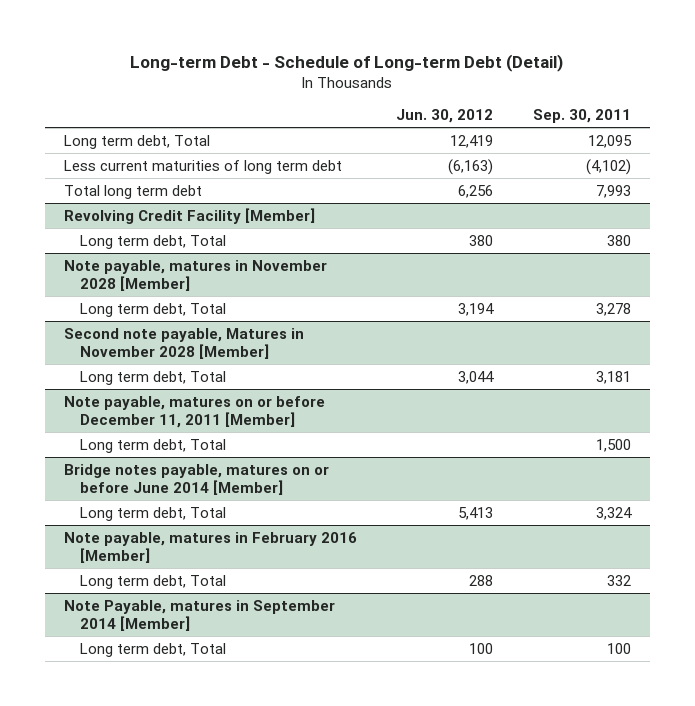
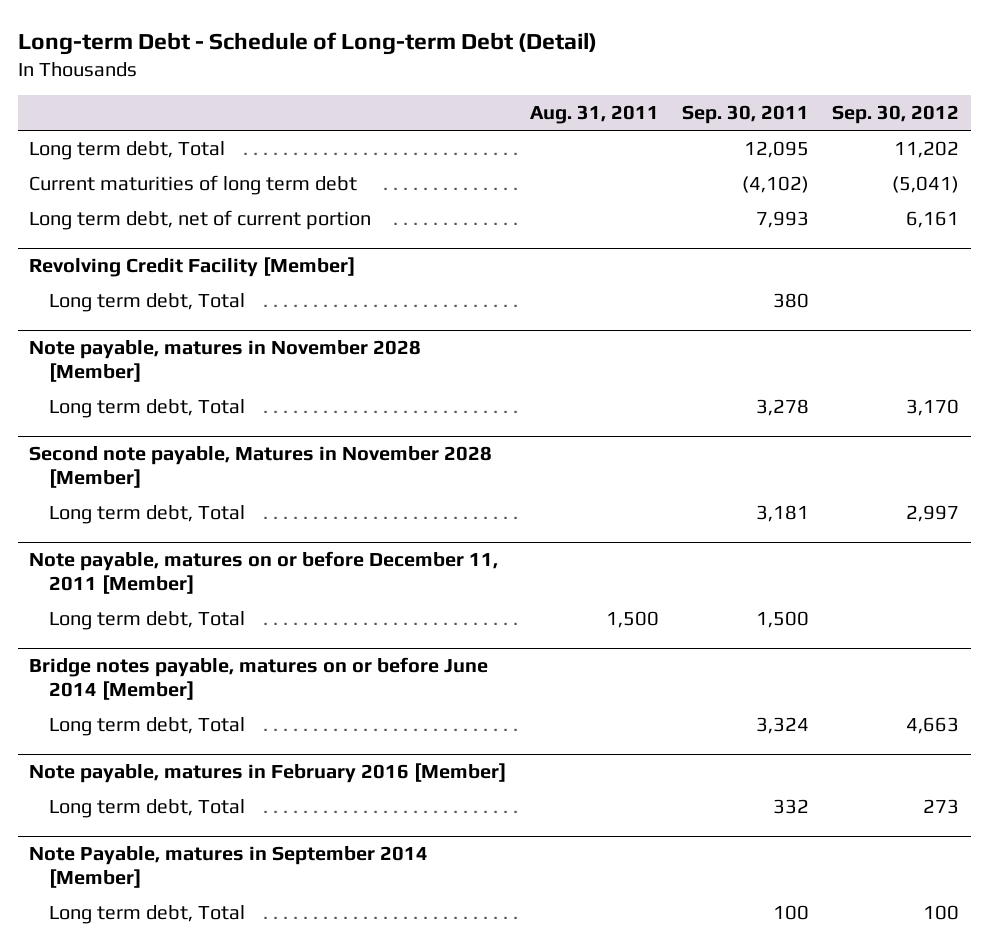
- | Jun. 30, 2012 | Sep. 30, 2011
+ | Aug. 31, 2011 | Sep. 30, 2011 | Sep. 30, 2012
- Less current maturities of long term debt | (6,163) | (4,102)
- Total long term debt | 6,256 | 7,993
+ Current maturities of long term debt | | (4,102) | (5,041)
+ Long term debt, net of current portion | | 7,993 | 6,161

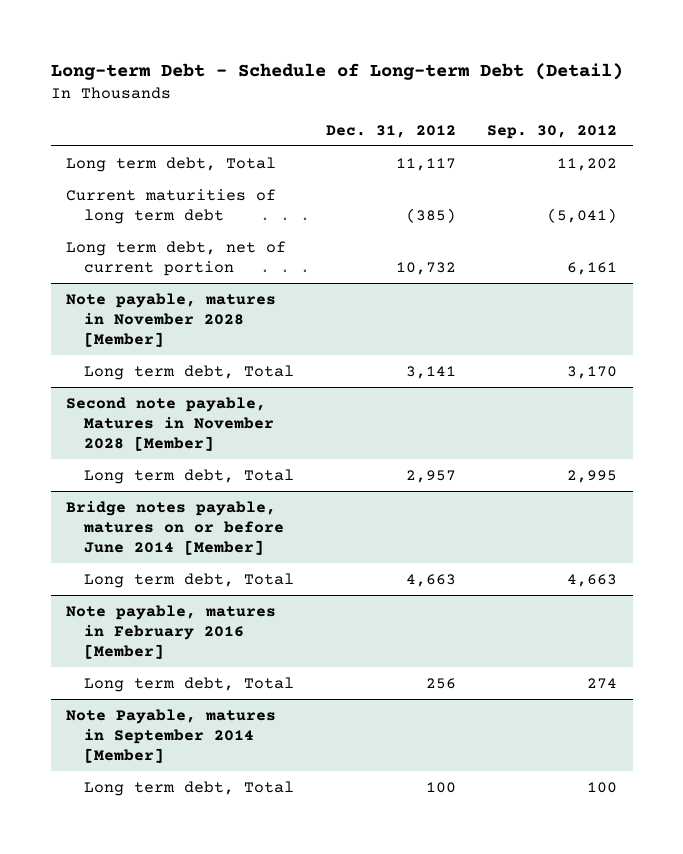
- | Aug. 31, 2011 | Sep. 30, 2011 | Sep. 30, 2012
+ | Dec. 31, 2012 | Sep. 30, 2012
- Revolving Credit Facility [Member]
- Long term debt, Total | | 380 |
@ Second note payable, Matures in November 2028 [Member]
- Long term debt, Total | | 3,181 | 2,997
- Note payable, matures on or before December 11, 2011 [Member]
- Long term debt, Total | 1,500 | 1,500 |
@ Second note payable, Matures in November 2028 [Member]
+ Long term debt, Total | 2,957 | 2,995
@ Note payable, matures in February 2016 [Member]
- Long term debt, Total | | 332 | 273
+ Long term debt, Total | 256 | 274

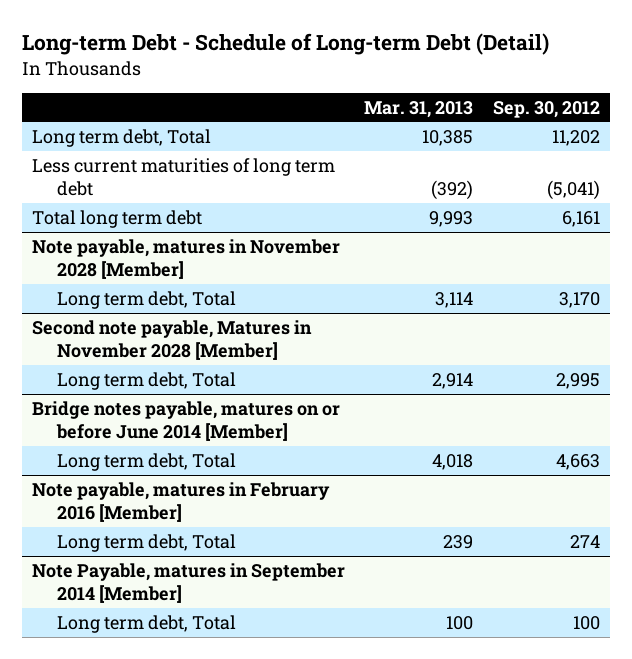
- | Dec. 31, 2012 | Sep. 30, 2012
+ | Mar. 31, 2013 | Sep. 30, 2012
- Current maturities of long term debt | (385) | (5,041)
- Long term debt, net of current portion | 10,732 | 6,161
+ Less current maturities of long term debt | (392) | (5,041)
+ Total long term debt | 9,993 | 6,161

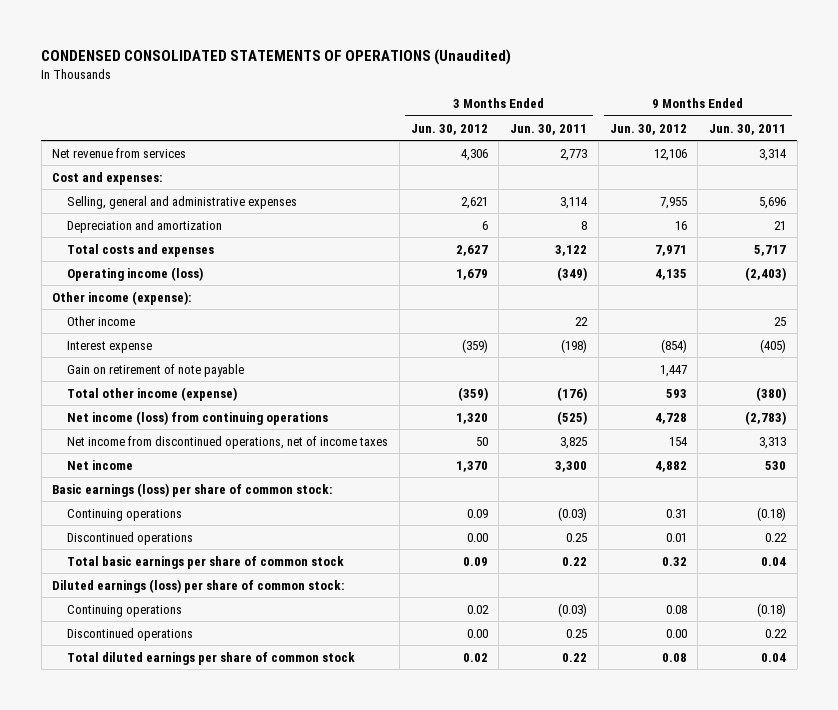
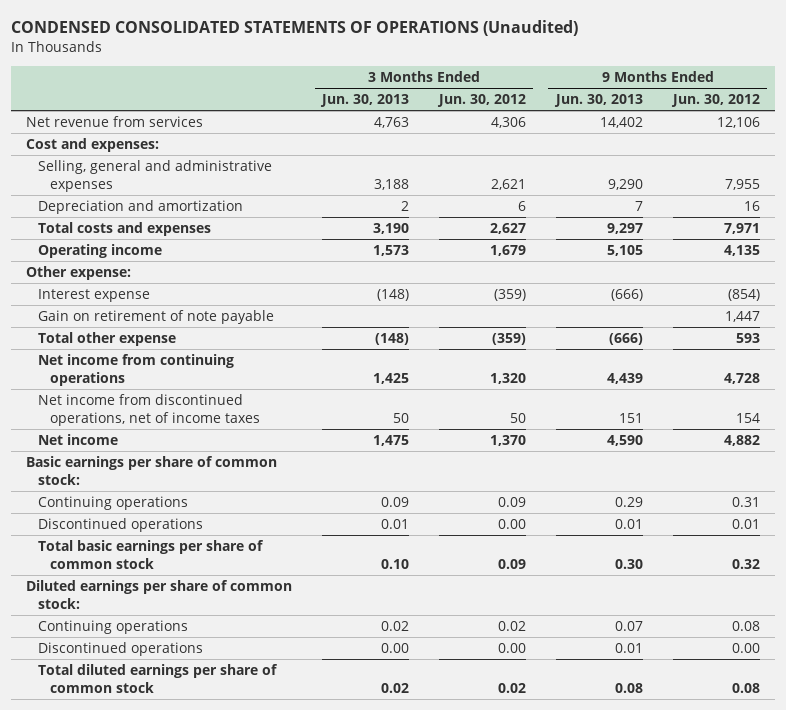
- | 3 Months Ended Jun. 30, 2012 | 3 Months Ended Jun. 30, 2011 | 9 Months Ended Jun. 30, 2012 | 9 Months Ended Jun. 30, 2011
+ | 3 Months Ended Jun. 30, 2013 | 3 Months Ended Jun. 30, 2012 | 9 Months Ended Jun. 30, 2013 | 9 Months Ended Jun. 30, 2012
- Operating income (loss) | 1,679 | (349) | 4,135 | (2,403)
- Other income (expense):
- Other income | | 22 | | 25
+ Operating income | 1,573 | 1,679 | 5,105 | 4,135
+ Other expense:
- Total other income (expense) | (359) | (176) | 593 | (380)
- Net income (loss) from continuing operations | 1,320 | (525) | 4,728 | (2,783)
+ Total other expense | (148) | (359) | (666) | 593
+ Net income from continuing operations | 1,425 | 1,320 | 4,439 | 4,728
- Basic earnings (loss) per share of common stock:
+ Basic earnings per share of common stock:
- Diluted earnings (loss) per share of common stock:
+ Diluted earnings per share of common stock:

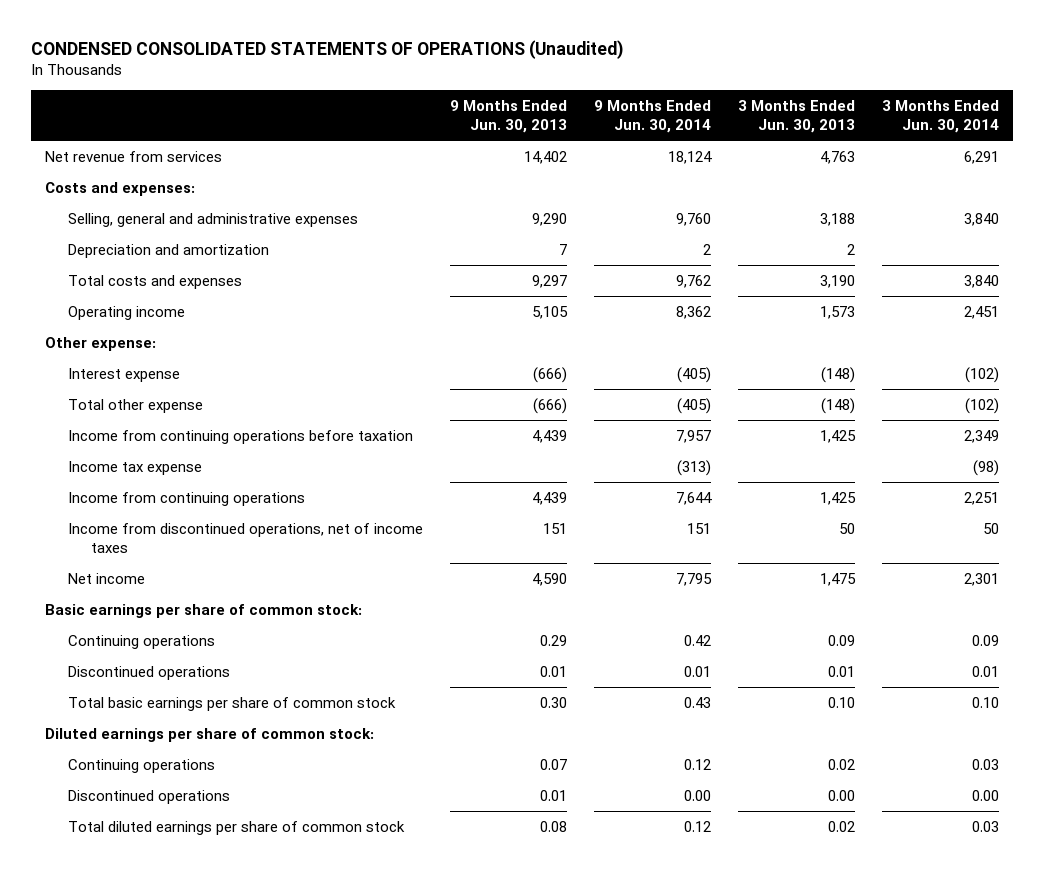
- | 3 Months Ended Jun. 30, 2013 | 3 Months Ended Jun. 30, 2012 | 9 Months Ended Jun. 30, 2013 | 9 Months Ended Jun. 30, 2012
+ | 9 Months Ended Jun. 30, 2013 | 9 Months Ended Jun. 30, 2014 | 3 Months Ended Jun. 30, 2013 | 3 Months Ended Jun. 30, 2014
- Cost and expenses:
+ Costs and expenses:
- Gain on retirement of note payable | | | | 1,447
- Net income from continuing operations | 1,425 | 1,320 | 4,439 | 4,728
- Net income from discontinued operations, net of income taxes | 50 | 50 | 151 | 154
+ Income from continuing operations before taxation | 4,439 | 7,957 | 1,425 | 2,349
+ Income tax expense | | (313) | | (98)
+ Income from continuing operations | 4,439 | 7,644 | 1,425 | 2,251
+ Income from discontinued operations, net of income taxes | 151 | 151 | 50 | 50

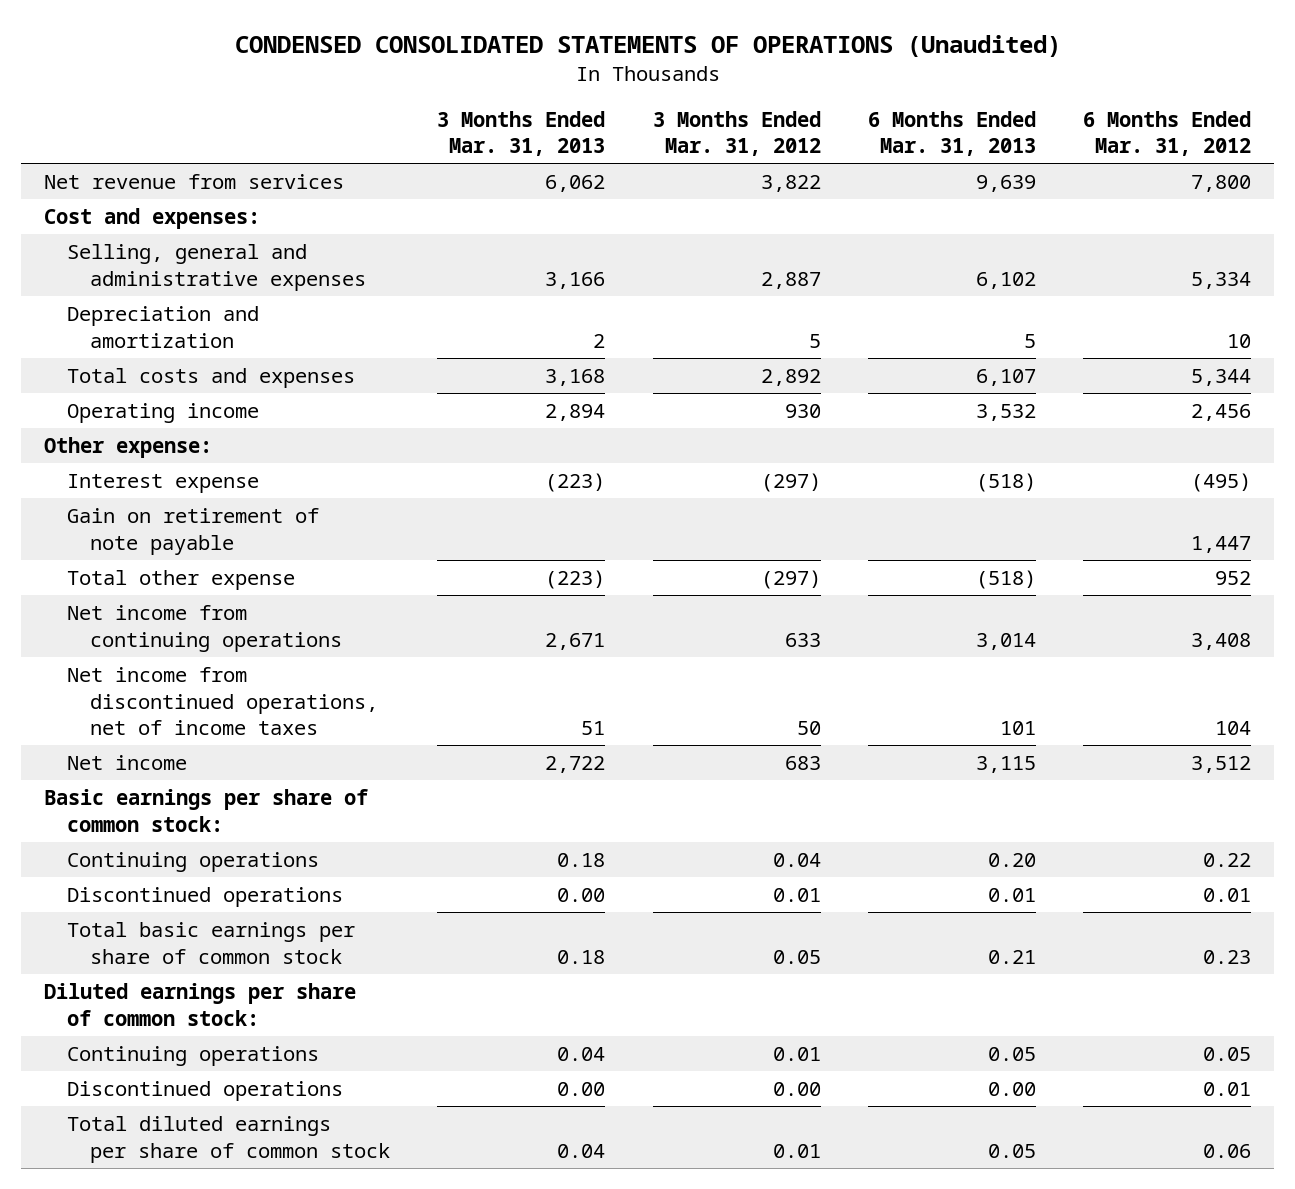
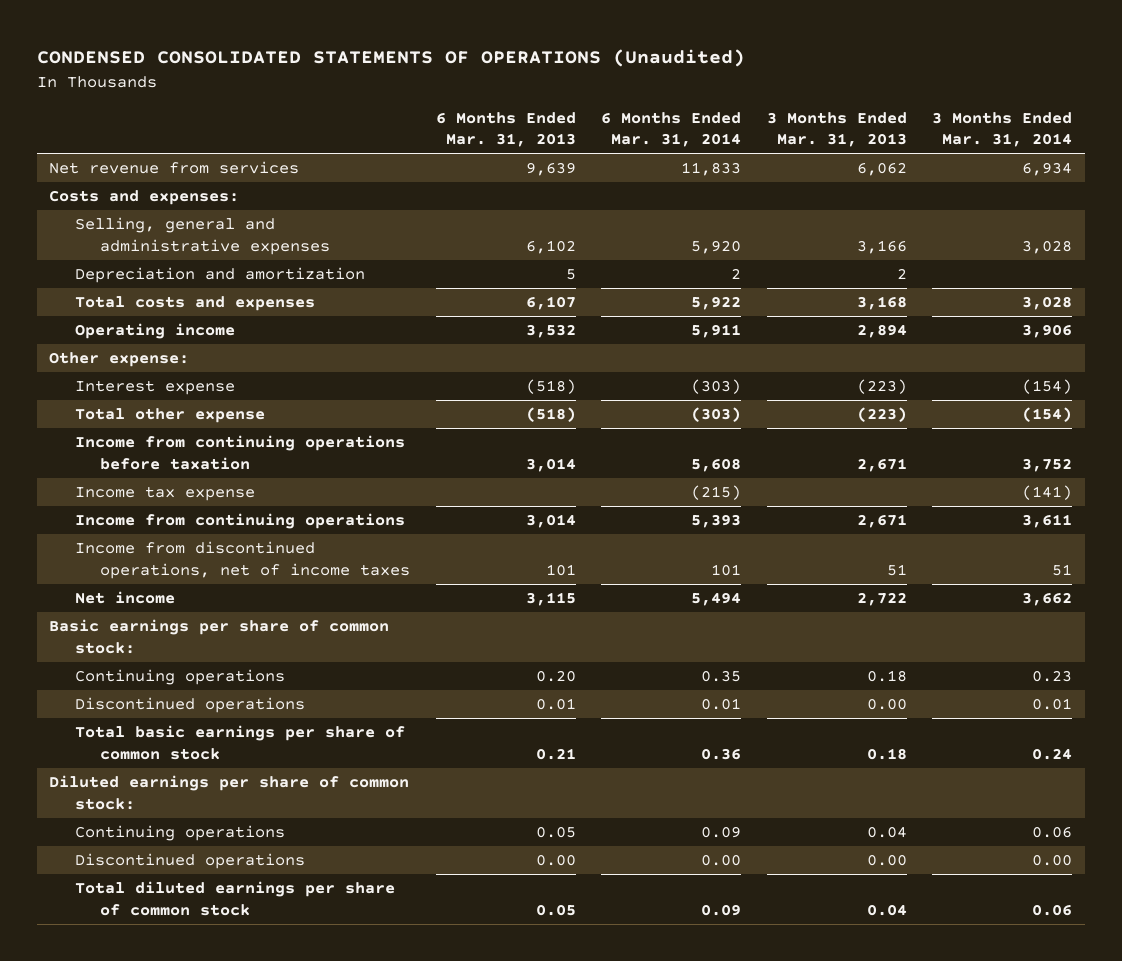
- | 3 Months Ended Mar. 31, 2013 | 3 Months Ended Mar. 31, 2012 | 6 Months Ended Mar. 31, 2013 | 6 Months Ended Mar. 31, 2012
+ | 6 Months Ended Mar. 31, 2013 | 6 Months Ended Mar. 31, 2014 | 3 Months Ended Mar. 31, 2013 | 3 Months Ended Mar. 31, 2014
- Cost and expenses:
+ Costs and expenses:
- Gain on retirement of note payable | | | | 1,447
- Net income from continuing operations | 2,671 | 633 | 3,014 | 3,408
- Net income from discontinued operations, net of income taxes | 51 | 50 | 101 | 104
+ Income from continuing operations before taxation | 3,014 | 5,608 | 2,671 | 3,752
+ Income tax expense | | (215) | | (141)
+ Income from continuing operations | 3,014 | 5,393 | 2,671 | 3,611
+ Income from discontinued operations, net of income taxes | 101 | 101 | 51 | 51

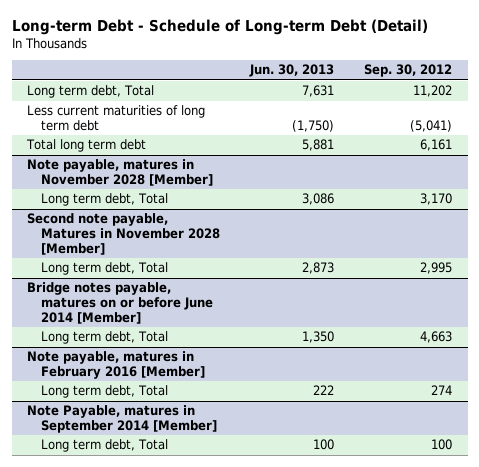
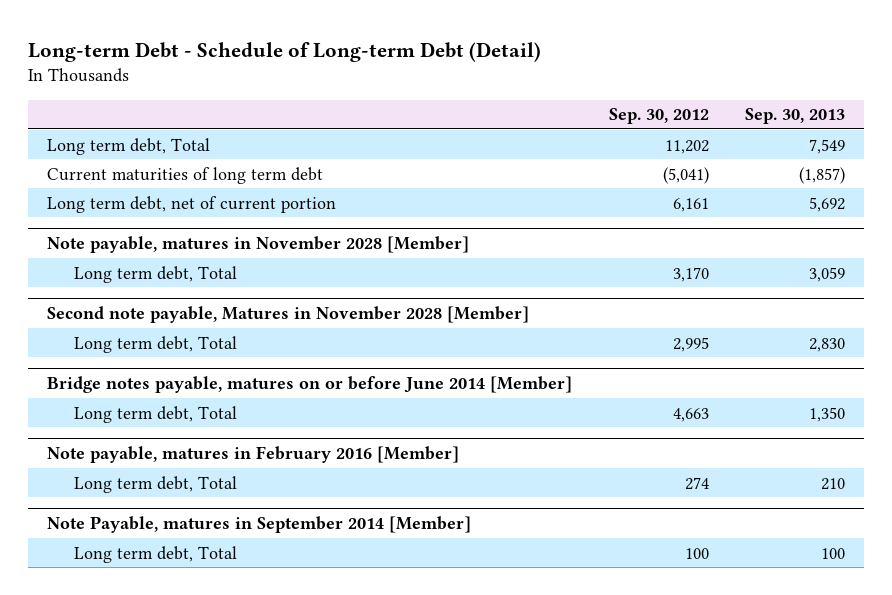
- | Jun. 30, 2013 | Sep. 30, 2012
+ | Sep. 30, 2012 | Sep. 30, 2013
- Less current maturities of long term debt | (1,750) | (5,041)
- Total long term debt | 5,881 | 6,161
+ Current maturities of long term debt | (5,041) | (1,857)
+ Long term debt, net of current portion | 6,161 | 5,692

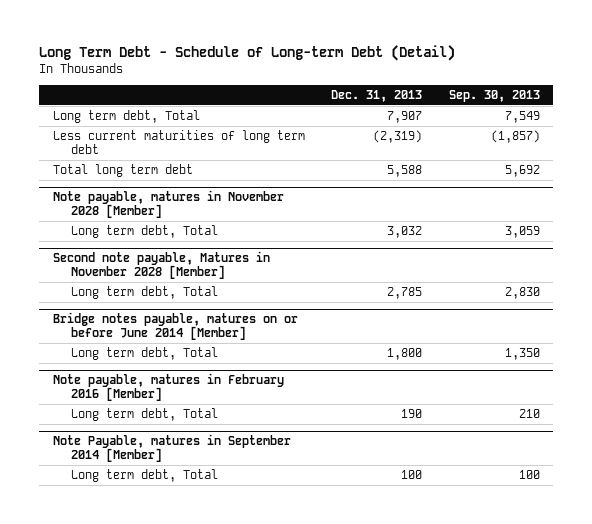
- Long-term Debt - Schedule of Long-term Debt (Detail)
+ Long Term Debt - Schedule of Long-term Debt (Detail)
- | Sep. 30, 2012 | Sep. 30, 2013
+ | Dec. 31, 2013 | Sep. 30, 2013
- Current maturities of long term debt | (5,041) | (1,857)
- Long term debt, net of current portion | 6,161 | 5,692
+ Less current maturities of long term debt | (2,319) | (1,857)
+ Total long term debt | 5,588 | 5,692

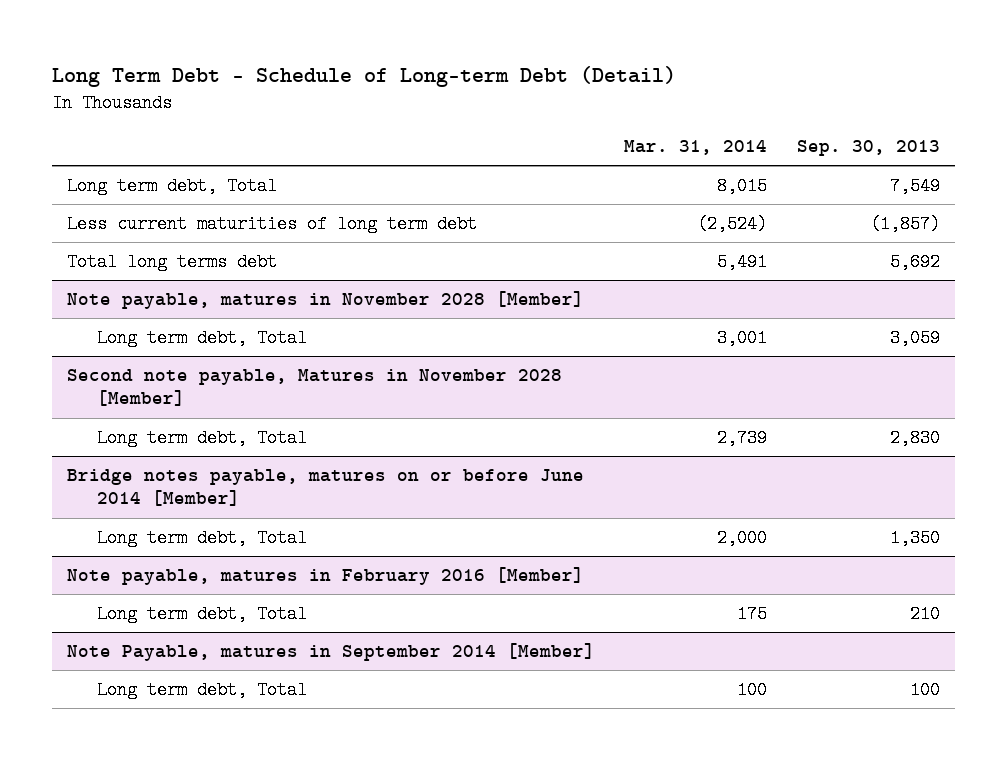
- | Dec. 31, 2013 | Sep. 30, 2013
+ | Mar. 31, 2014 | Sep. 30, 2013
- Total long term debt | 5,588 | 5,692
+ Total long terms debt | 5,491 | 5,692

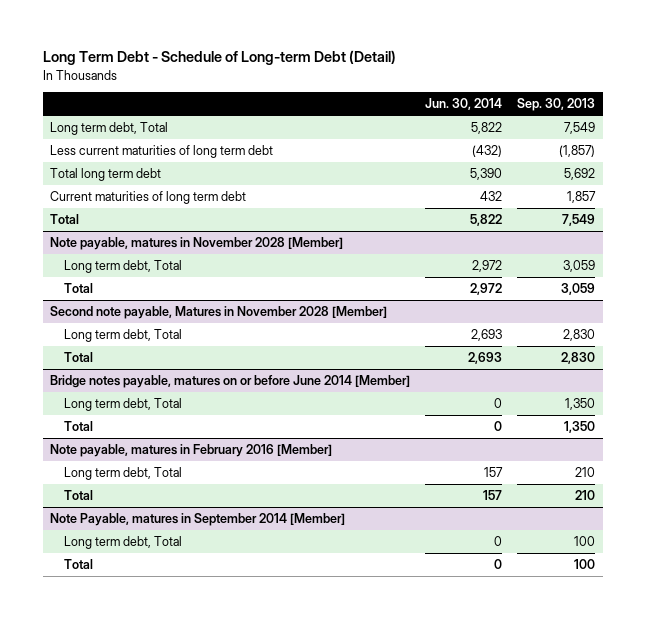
- | Mar. 31, 2014 | Sep. 30, 2013
+ | Jun. 30, 2014 | Sep. 30, 2013
- Total long terms debt | 5,491 | 5,692
+ Total long term debt | 5,390 | 5,692
+ Current maturities of long term debt | 432 | 1,857
+ Total | 5,822 | 7,549
@ Note payable, matures in November 2028 [Member]
+ Total | 2,972 | 3,059
@ Second note payable, Matures in November 2028 [Member]
+ Total | 2,693 | 2,830
@ Bridge notes payable, matures on or before June 2014 [Member]
+ Total | 0 | 1,350
@ Note payable, matures in February 2016 [Member]
+ Total | 157 | 210
@ Note Payable, matures in September 2014 [Member]
+ Total | 0 | 100

